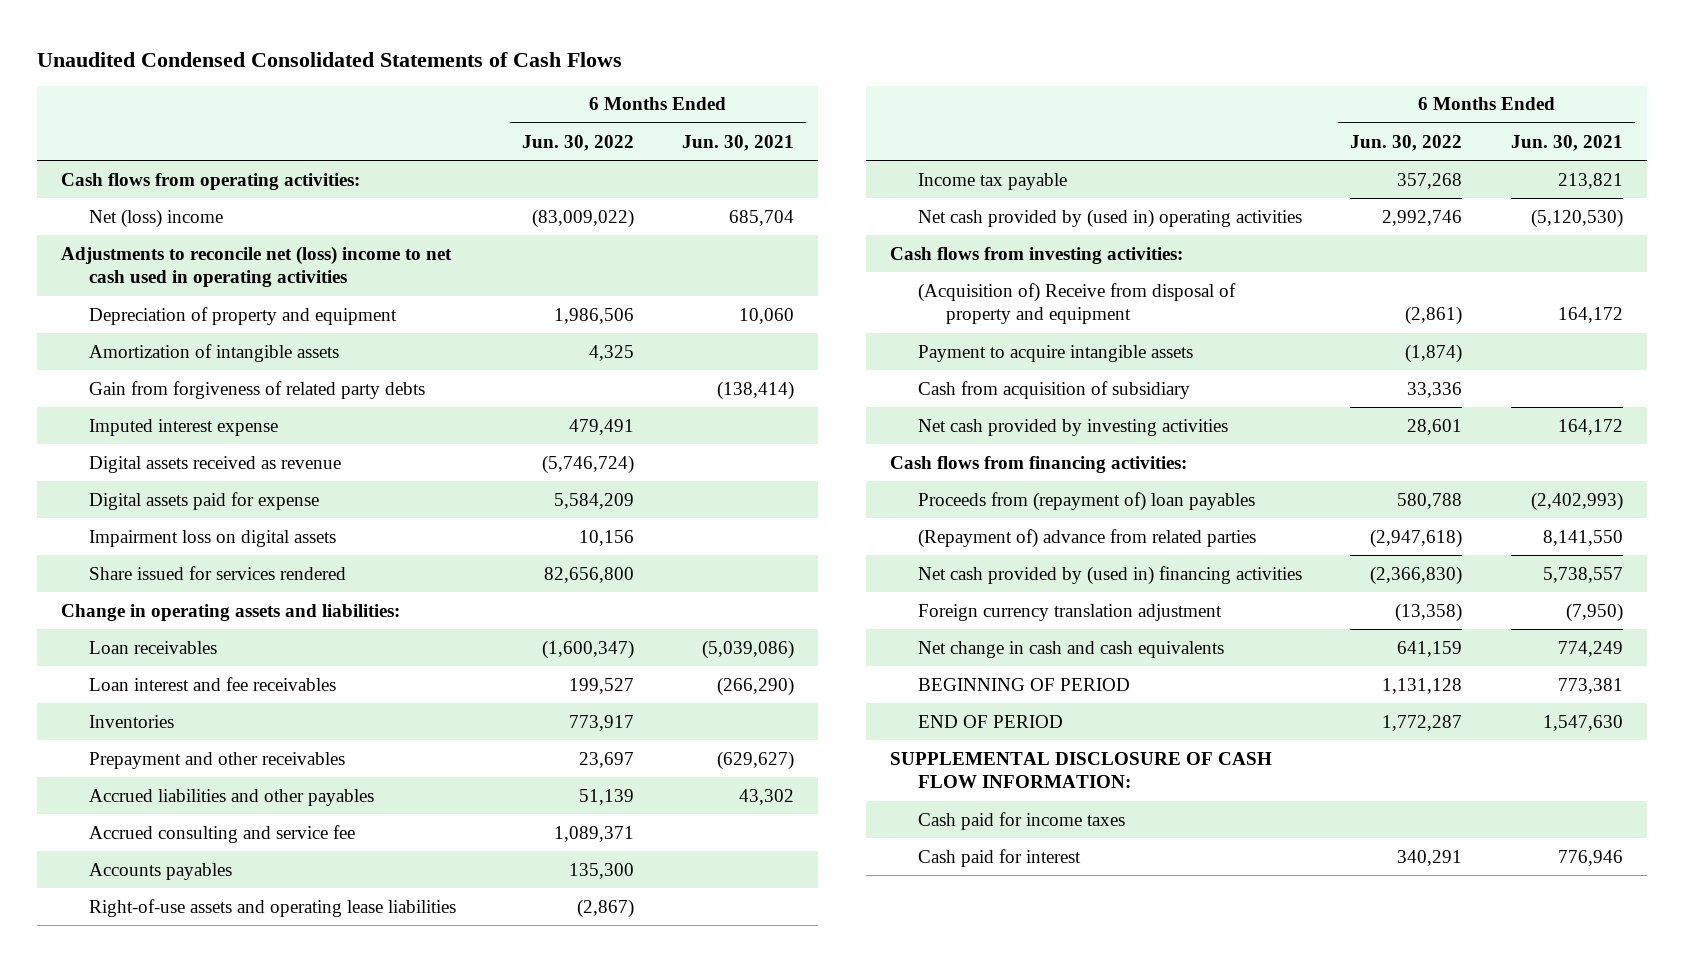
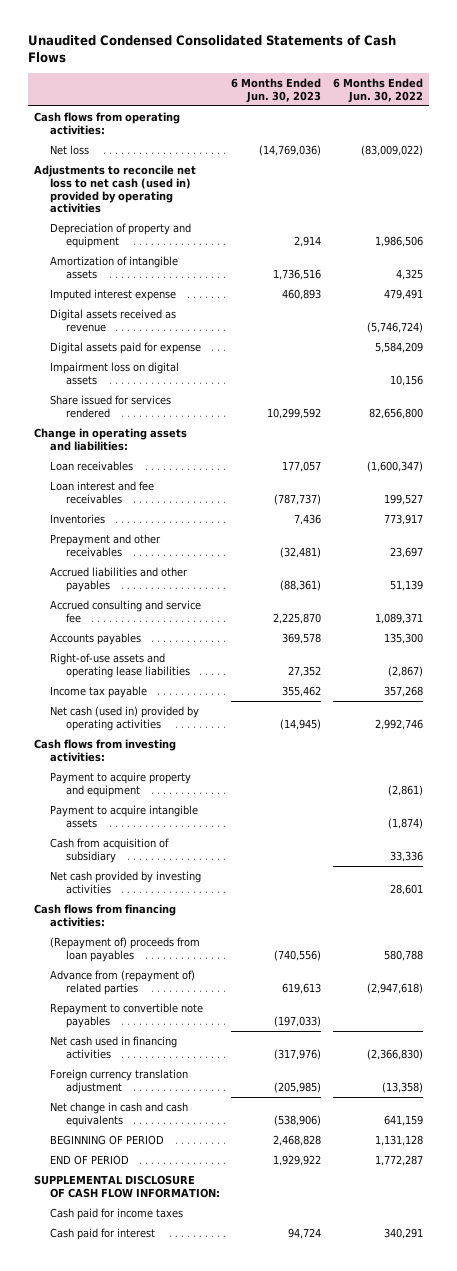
- | 6 Months Ended Jun. 30, 2022 | 6 Months Ended Jun. 30, 2021
+ | 6 Months Ended Jun. 30, 2023 | 6 Months Ended Jun. 30, 2022
- Net (loss) income | (83,009,022) | 685,704
- Adjustments to reconcile net (loss) income to net cash used in operating activities
+ Net loss | (14,769,036) | (83,009,022)
+ Adjustments to reconcile net loss to net cash (used in) provided by operating activities
- Gain from forgiveness of related party debts | | (138,414)
- Net cash provided by (used in) operating activities | 2,992,746 | (5,120,530)
+ Net cash (used in) provided by operating activities | (14,945) | 2,992,746
- (Acquisition of) Receive from disposal of property and equipment | (2,861) | 164,172
+ Payment to acquire property and equipment | | (2,861)
- Proceeds from (repayment of) loan payables | 580,788 | (2,402,993)
- (Repayment of) advance from related parties | (2,947,618) | 8,141,550
- Net cash provided by (used in) financing activities | (2,366,830) | 5,738,557
+ (Repayment of) proceeds from loan payables | (740,556) | 580,788
+ Advance from (repayment of) related parties | 619,613 | (2,947,618)
+ Repayment to convertible note payables | (197,033) |
+ Net cash used in financing activities | (317,976) | (2,366,830)

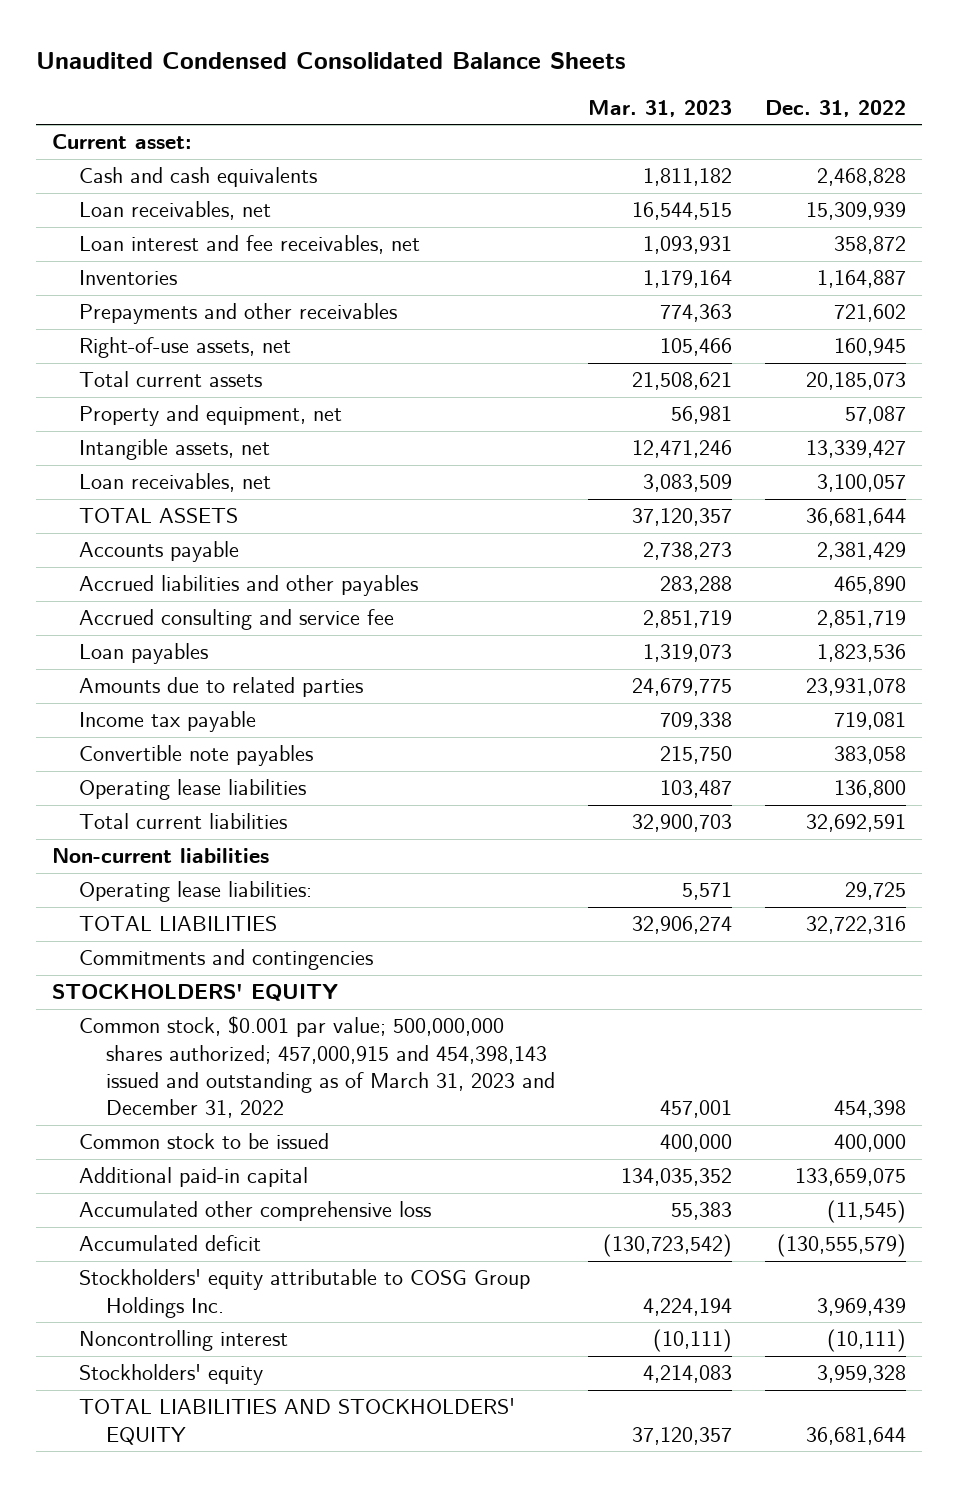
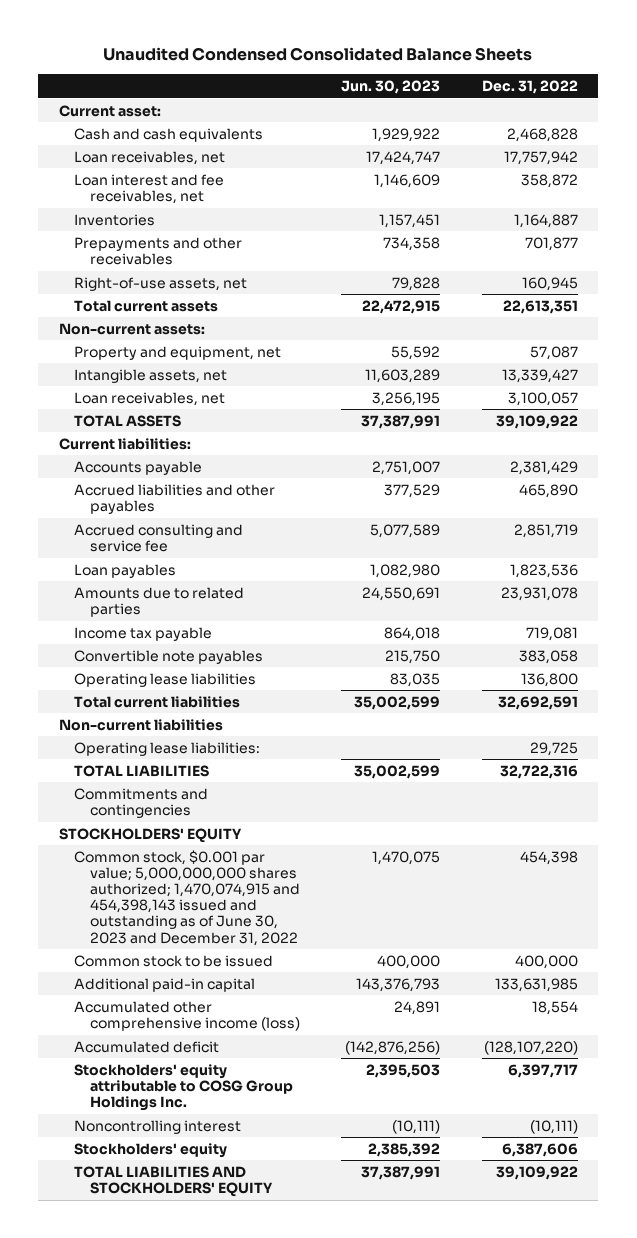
- | Mar. 31, 2023 | Dec. 31, 2022
+ | Jun. 30, 2023 | Dec. 31, 2022
- Loan receivables, net | 16,544,515 | 15,309,939
+ Loan receivables, net | 17,424,747 | 17,757,942
- Prepayments and other receivables | 774,363 | 721,602
+ Prepayments and other receivables | 734,358 | 701,877
- Total current assets | 21,508,621 | 20,185,073
+ Total current assets | 22,472,915 | 22,613,351
+ Non-current assets:
- TOTAL ASSETS | 37,120,357 | 36,681,644
+ TOTAL ASSETS | 37,387,991 | 39,109,922
+ Current liabilities:
- Common stock, $0.001 par value; 500,000,000 shares authorized; 457,000,915 and 454,398,143 issued and outstanding as of March 31, 2023 and December 31, 2022 | 457,001 | 454,398
+ Common stock, $0.001 par value; 5,000,000,000 shares authorized; 1,470,074,915 and 454,398,143 issued and outstanding as of June 30, 2023 and December 31, 2022 | 1,470,075 | 454,398
- Additional paid-in capital | 134,035,352 | 133,659,075
- Accumulated other comprehensive loss | 55,383 | (11,545)
- Accumulated deficit | (130,723,542) | (130,555,579)
- Stockholders' equity attributable to COSG Group Holdings Inc. | 4,224,194 | 3,969,439
+ Additional paid-in capital | 143,376,793 | 133,631,985
+ Accumulated other comprehensive income (loss) | 24,891 | 18,554
+ Accumulated deficit | (142,876,256) | (128,107,220)
+ Stockholders' equity attributable to COSG Group Holdings Inc. | 2,395,503 | 6,397,717
- Stockholders' equity | 4,214,083 | 3,959,328
- TOTAL LIABILITIES AND STOCKHOLDERS' EQUITY | 37,120,357 | 36,681,644
+ Stockholders' equity | 2,385,392 | 6,387,606
+ TOTAL LIABILITIES AND STOCKHOLDERS' EQUITY | 37,387,991 | 39,109,922

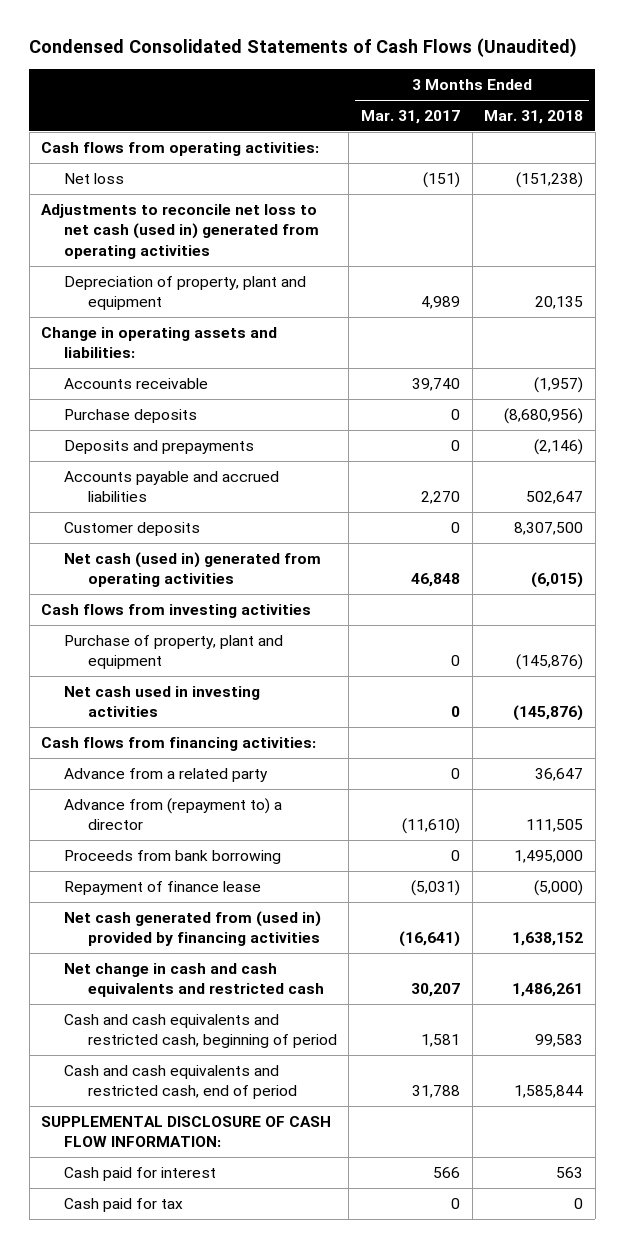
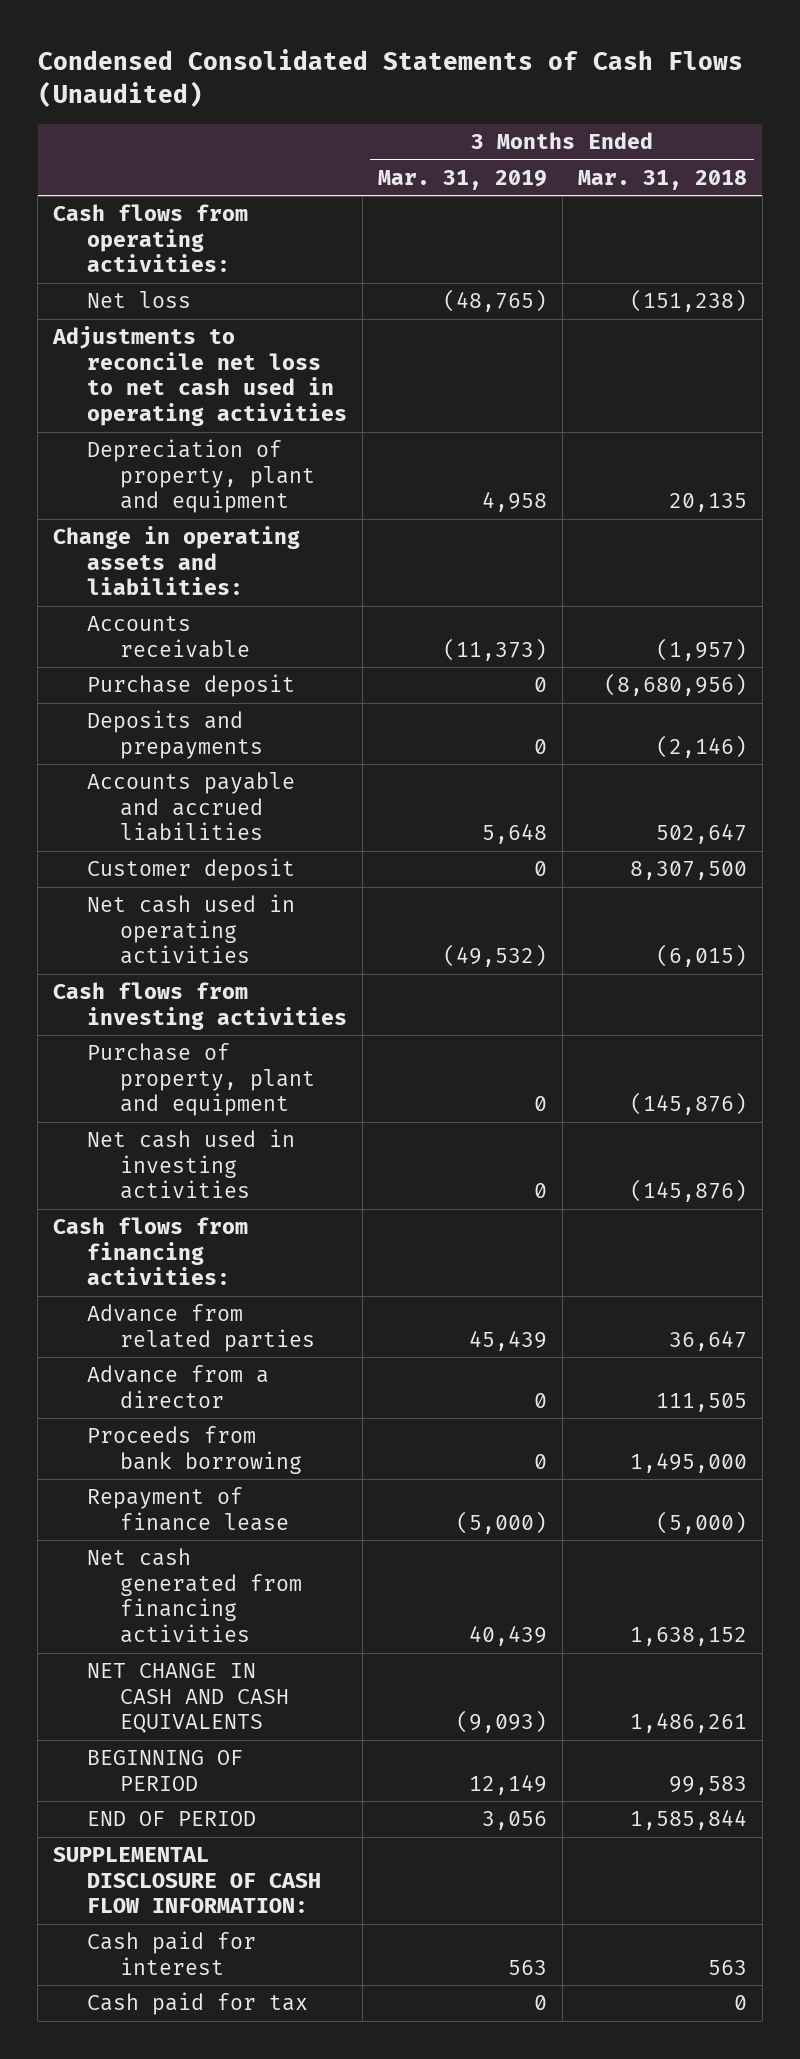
- | 3 Months Ended Mar. 31, 2017 | 3 Months Ended Mar. 31, 2018
+ | 3 Months Ended Mar. 31, 2019 | 3 Months Ended Mar. 31, 2018
- Adjustments to reconcile net loss to net cash (used in) generated from operating activities
+ Adjustments to reconcile net loss to net cash used in operating activities
- Purchase deposits | 0 | (8,680,956)
+ Purchase deposit | 0 | (8,680,956)
- Customer deposits | 0 | 8,307,500
- Net cash (used in) generated from operating activities | 46,848 | (6,015)
+ Customer deposit | 0 | 8,307,500
+ Net cash used in operating activities | (49,532) | (6,015)
- Advance from a related party | 0 | 36,647
- Advance from (repayment to) a director | (11,610) | 111,505
+ Advance from related parties | 45,439 | 36,647
+ Advance from a director | 0 | 111,505
- Net cash generated from (used in) provided by financing activities | (16,641) | 1,638,152
- Net change in cash and cash equivalents and restricted cash | 30,207 | 1,486,261
- Cash and cash equivalents and restricted cash, beginning of period | 1,581 | 99,583
- Cash and cash equivalents and restricted cash, end of period | 31,788 | 1,585,844
+ Net cash generated from financing activities | 40,439 | 1,638,152
+ NET CHANGE IN CASH AND CASH EQUIVALENTS | (9,093) | 1,486,261
+ BEGINNING OF PERIOD | 12,149 | 99,583
+ END OF PERIOD | 3,056 | 1,585,844

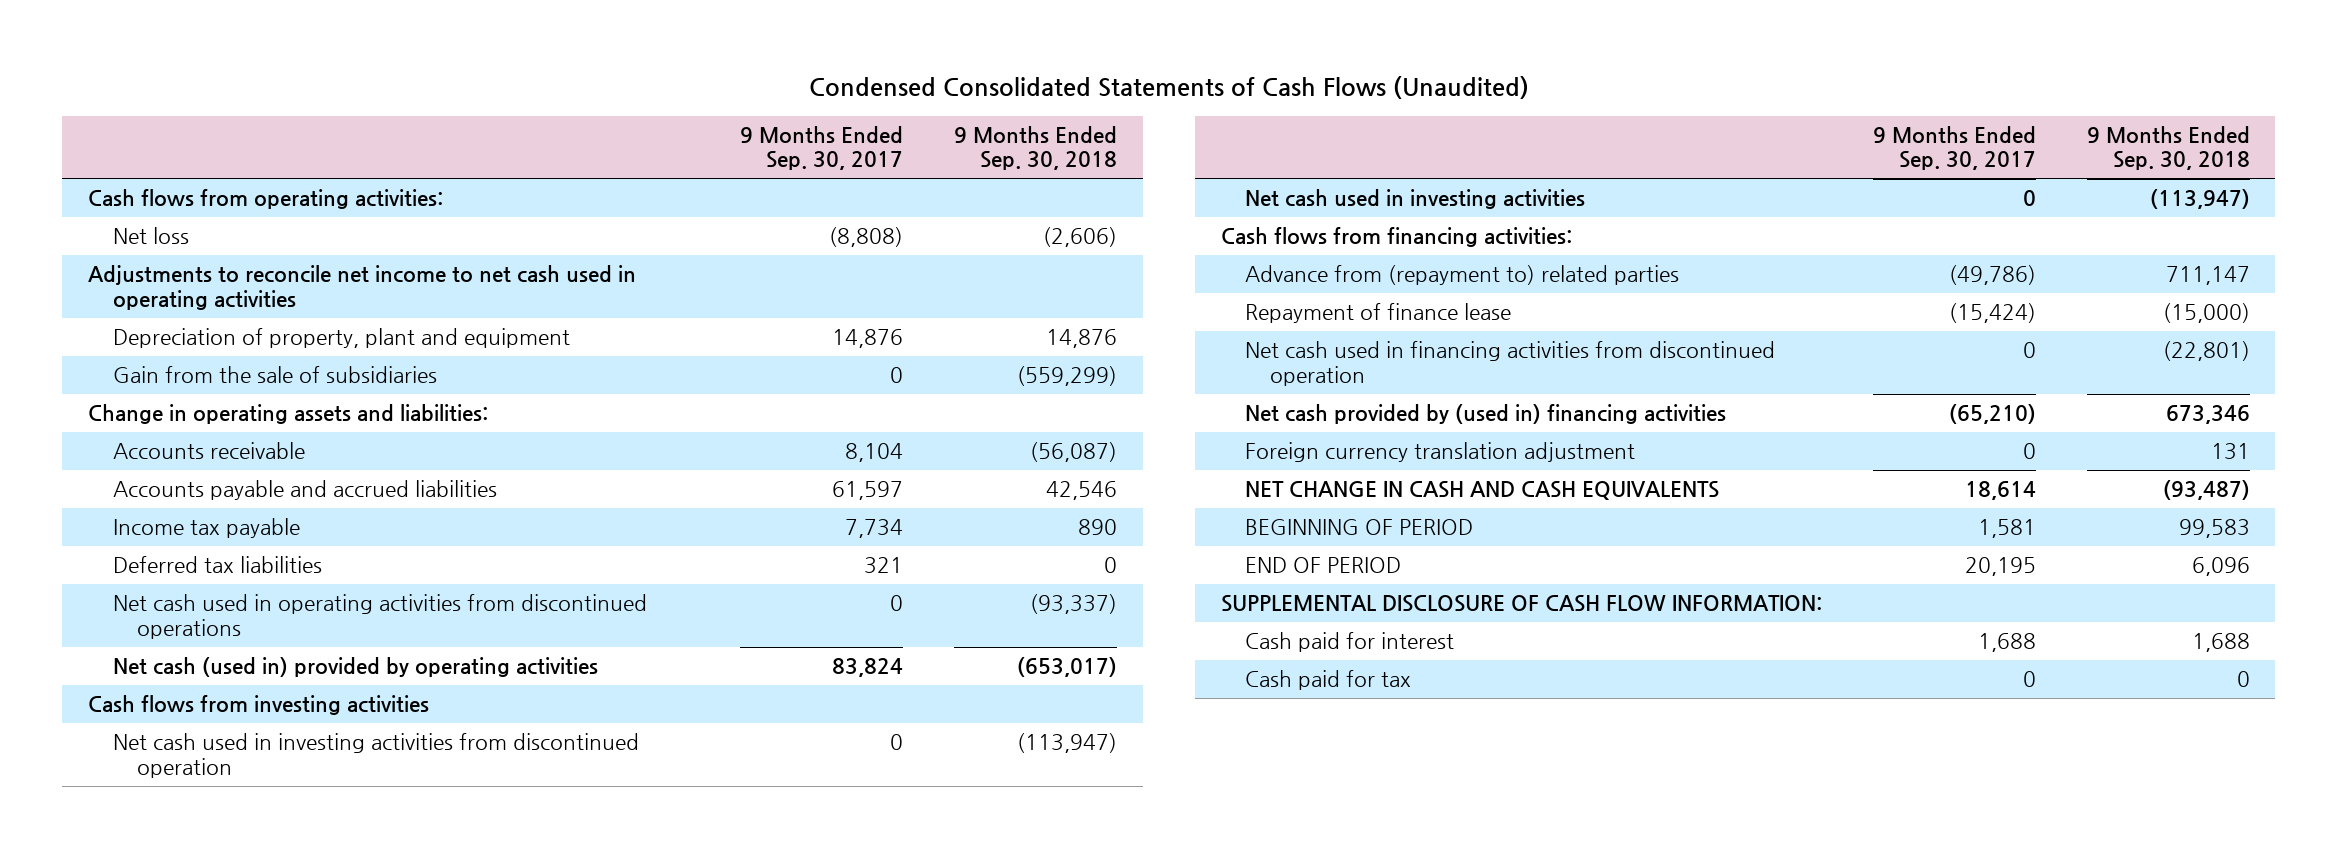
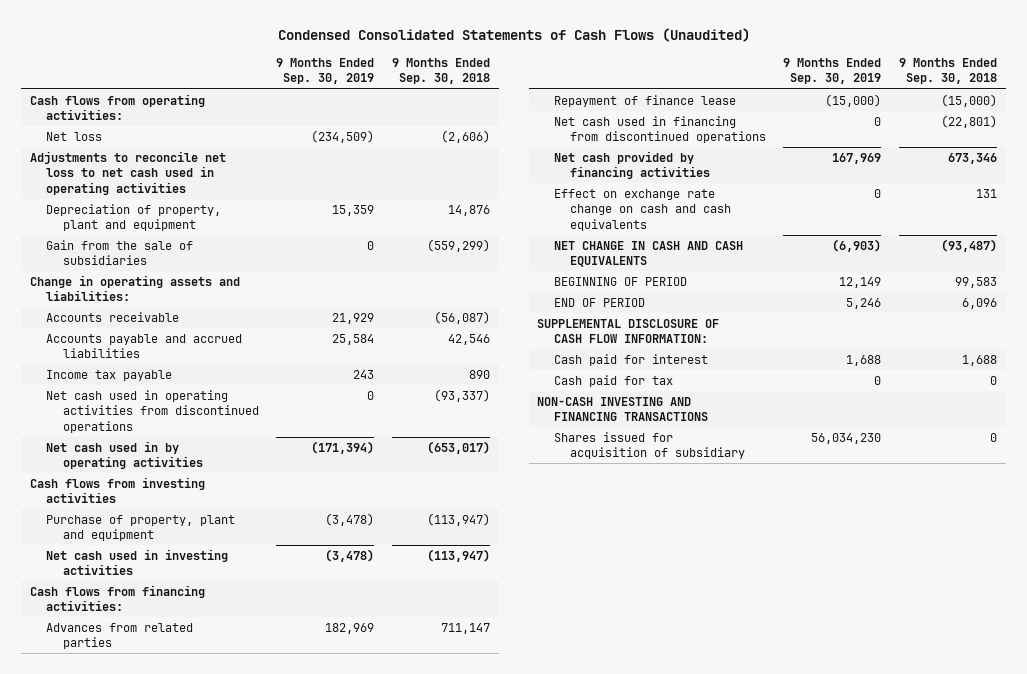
- | 9 Months Ended Sep. 30, 2017 | 9 Months Ended Sep. 30, 2018
+ | 9 Months Ended Sep. 30, 2019 | 9 Months Ended Sep. 30, 2018
- Adjustments to reconcile net income to net cash used in operating activities
+ Adjustments to reconcile net loss to net cash used in operating activities
- Deferred tax liabilities | 321 | 0
- Net cash (used in) provided by operating activities | 83,824 | (653,017)
+ Net cash used in by operating activities | (171,394) | (653,017)
- Net cash used in investing activities from discontinued operation | 0 | (113,947)
+ Purchase of property, plant and equipment | (3,478) | (113,947)
- Advance from (repayment to) related parties | (49,786) | 711,147
+ Advances from related parties | 182,969 | 711,147
- Net cash used in financing activities from discontinued operation | 0 | (22,801)
- Net cash provided by (used in) financing activities | (65,210) | 673,346
- Foreign currency translation adjustment | 0 | 131
+ Net cash used in financing from discontinued operations | 0 | (22,801)
+ Net cash provided by financing activities | 167,969 | 673,346
+ Effect on exchange rate change on cash and cash equivalents | 0 | 131
+ NON-CASH INVESTING AND FINANCING TRANSACTIONS
+ Shares issued for acquisition of subsidiary | 56,034,230 | 0

